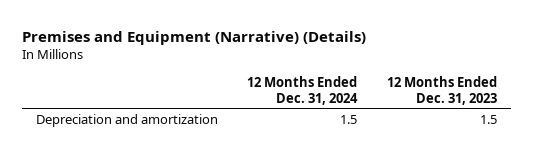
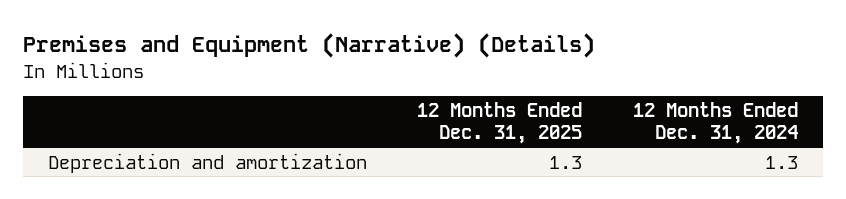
- | 12 Months Ended Dec. 31, 2024 | 12 Months Ended Dec. 31, 2023
+ | 12 Months Ended Dec. 31, 2025 | 12 Months Ended Dec. 31, 2024
- Depreciation and amortization | 1.5 | 1.5
+ Depreciation and amortization | 1.3 | 1.3

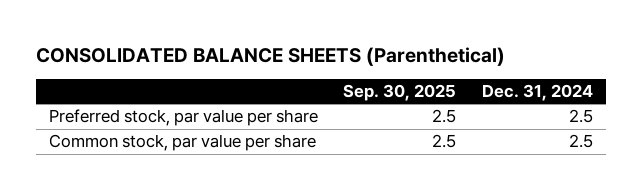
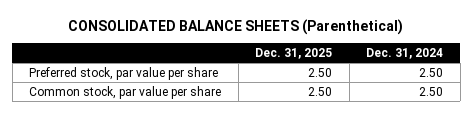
- | Sep. 30, 2025 | Dec. 31, 2024
+ | Dec. 31, 2025 | Dec. 31, 2024
- Preferred stock, par value per share | 2.5 | 2.5
- Common stock, par value per share | 2.5 | 2.5
+ Preferred stock, par value per share | 2.50 | 2.50
+ Common stock, par value per share | 2.50 | 2.50

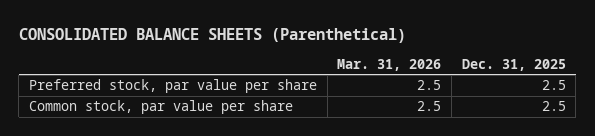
- | Dec. 31, 2025 | Dec. 31, 2024
+ | Mar. 31, 2026 | Dec. 31, 2025
- Preferred stock, par value per share | 2.50 | 2.50
- Common stock, par value per share | 2.50 | 2.50
+ Preferred stock, par value per share | 2.5 | 2.5
+ Common stock, par value per share | 2.5 | 2.5

